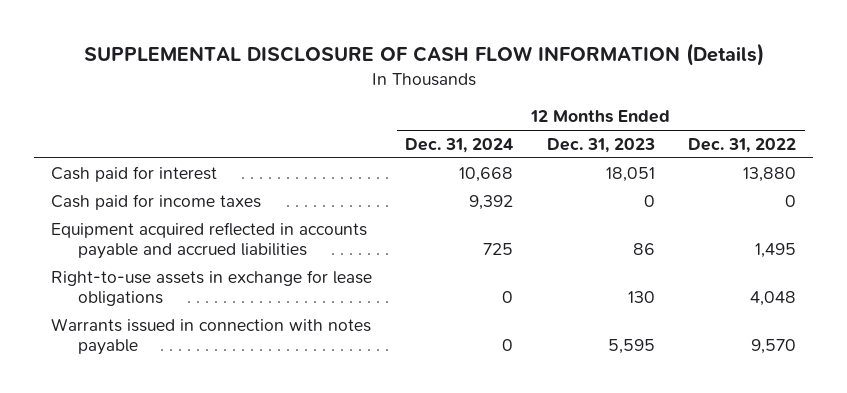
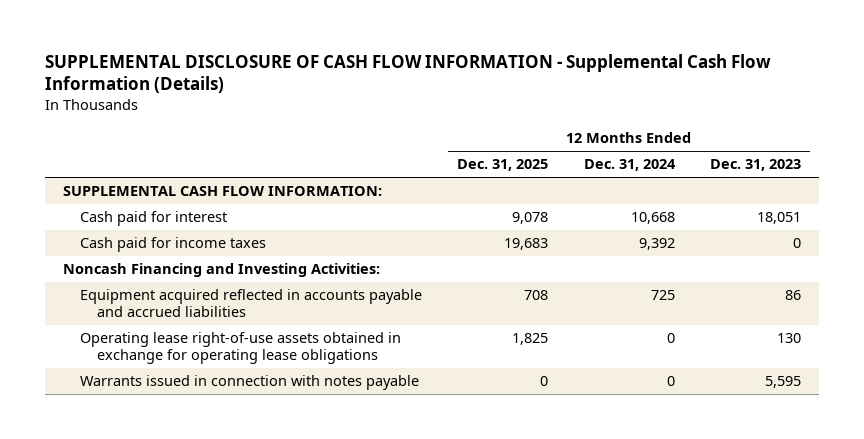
- SUPPLEMENTAL DISCLOSURE OF CASH FLOW INFORMATION (Details)
+ SUPPLEMENTAL DISCLOSURE OF CASH FLOW INFORMATION - Supplemental Cash Flow Information (Details)
- | 12 Months Ended Dec. 31, 2024 | 12 Months Ended Dec. 31, 2023 | 12 Months Ended Dec. 31, 2022
+ | 12 Months Ended Dec. 31, 2025 | 12 Months Ended Dec. 31, 2024 | 12 Months Ended Dec. 31, 2023
+ SUPPLEMENTAL CASH FLOW INFORMATION:
+ Noncash Financing and Investing Activities:
- Right-to-use assets in exchange for lease obligations | 0 | 130 | 4,048
+ Operating lease right-of-use assets obtained in exchange for operating lease obligations | 1,825 | 0 | 130

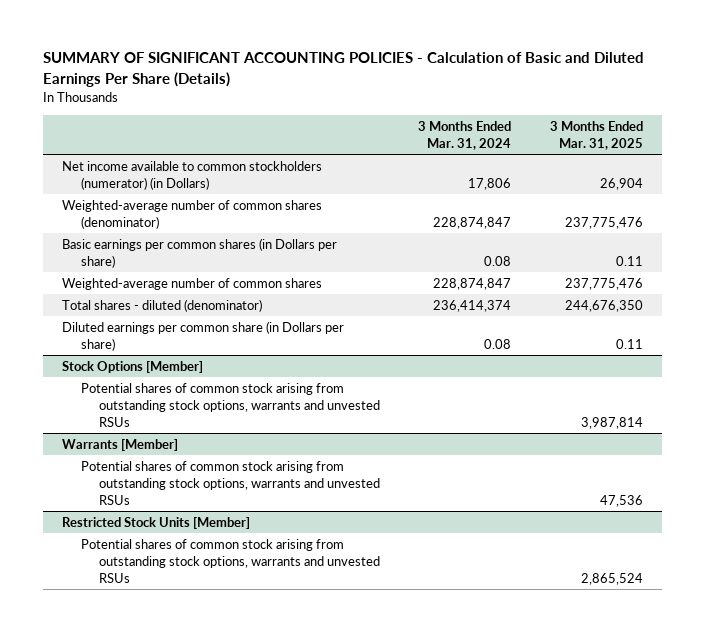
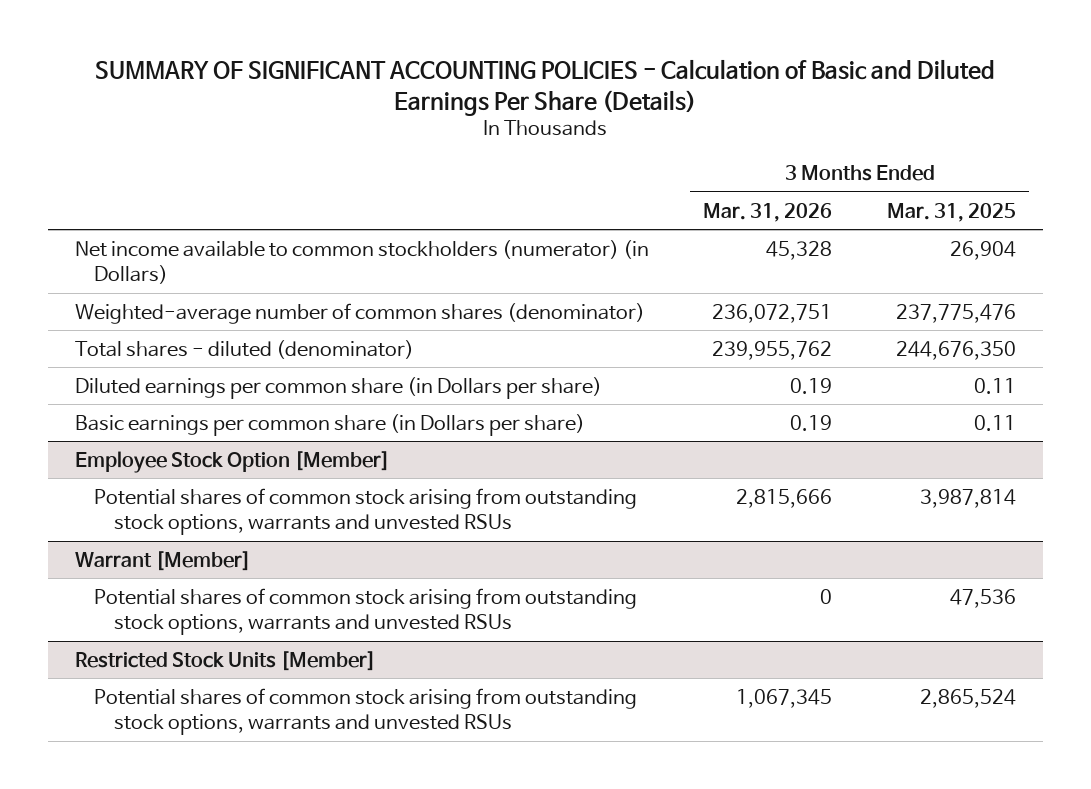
- | 3 Months Ended Mar. 31, 2024 | 3 Months Ended Mar. 31, 2025
+ | 3 Months Ended Mar. 31, 2026 | 3 Months Ended Mar. 31, 2025
- Basic earnings per common shares (in Dollars per share) | 0.08 | 0.11
- Weighted-average number of common shares | 228,874,847 | 237,775,476
- Stock Options [Member]
+ Basic earnings per common share (in Dollars per share) | 0.19 | 0.11
+ Employee Stock Option [Member]
- Warrants [Member]
+ Warrant [Member]

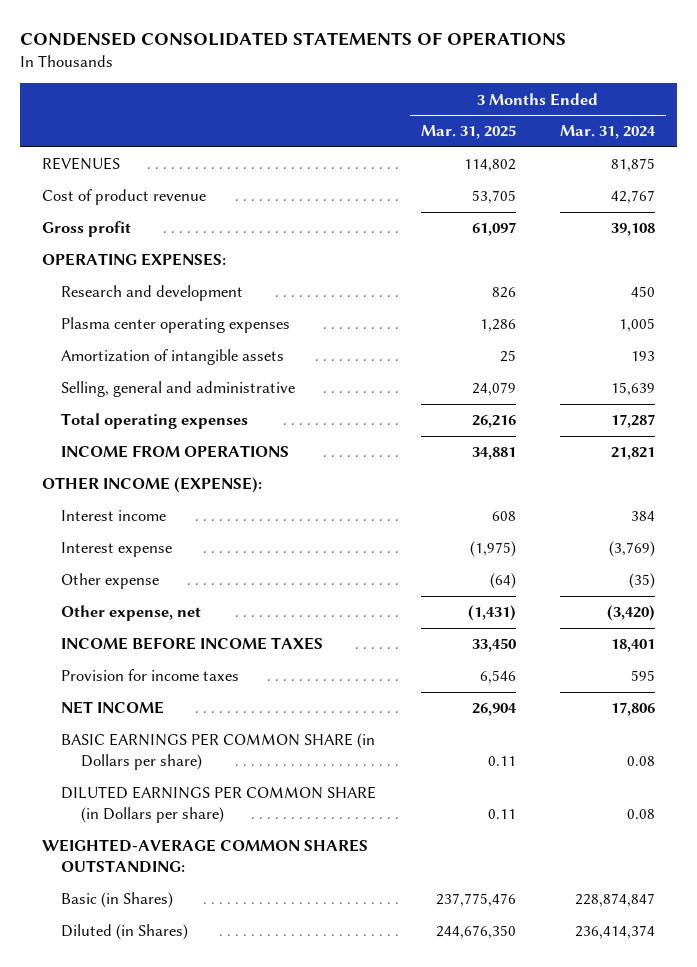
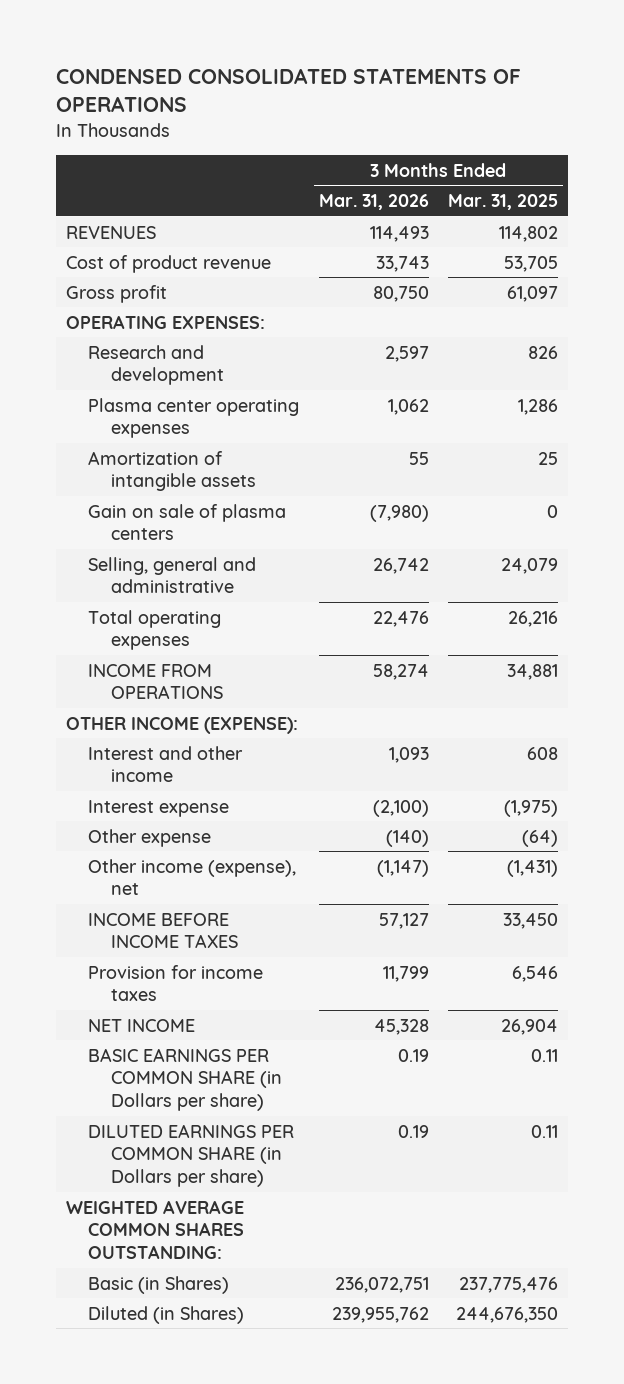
- | 3 Months Ended Mar. 31, 2025 | 3 Months Ended Mar. 31, 2024
+ | 3 Months Ended Mar. 31, 2026 | 3 Months Ended Mar. 31, 2025
+ Gain on sale of plasma centers | (7,980) | 0
- Interest income | 608 | 384
+ Interest and other income | 1,093 | 608
- Other expense, net | (1,431) | (3,420)
+ Other income (expense), net | (1,147) | (1,431)
- WEIGHTED-AVERAGE COMMON SHARES OUTSTANDING:
+ WEIGHTED AVERAGE COMMON SHARES OUTSTANDING:

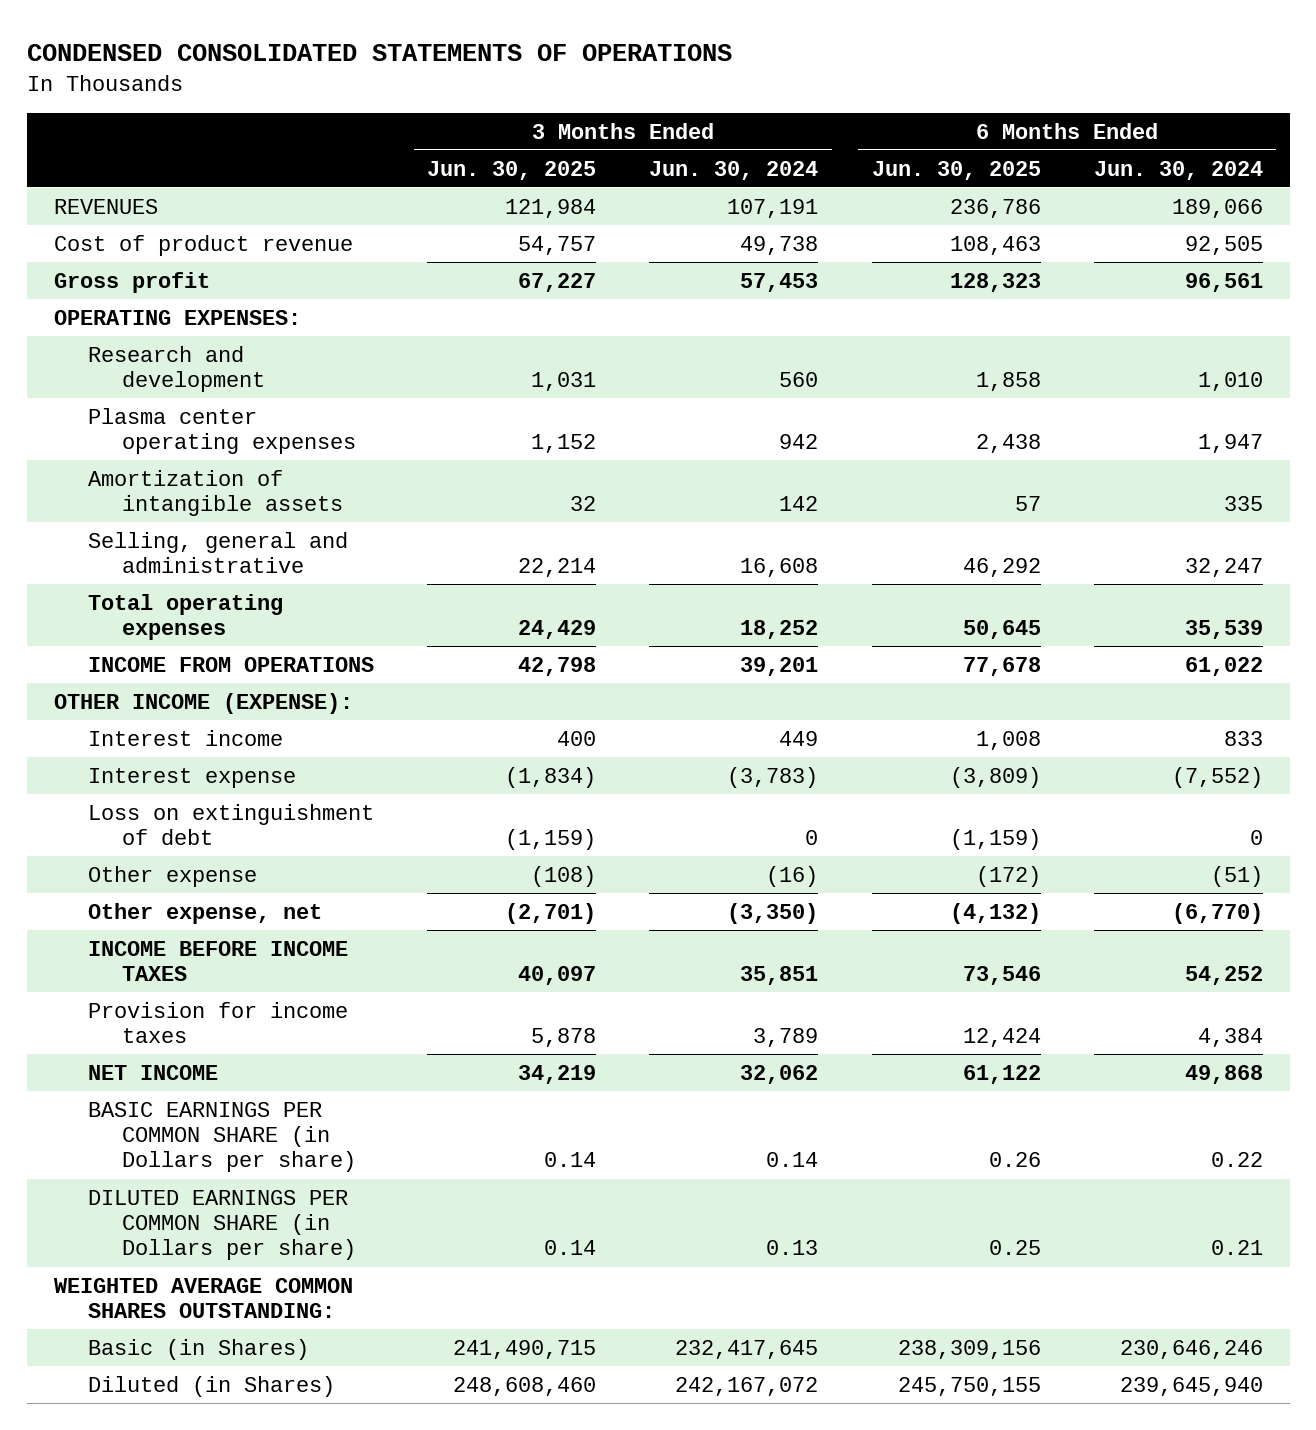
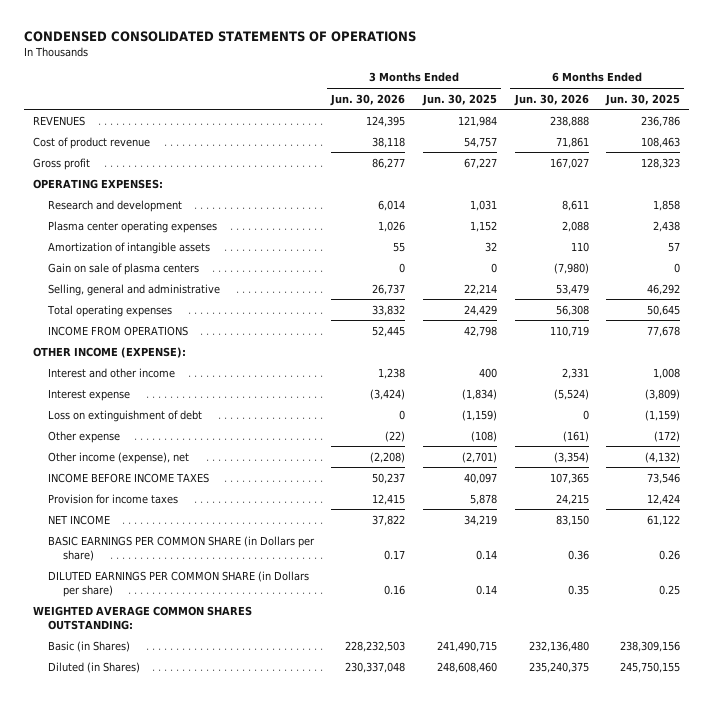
- | 3 Months Ended Jun. 30, 2025 | 3 Months Ended Jun. 30, 2024 | 6 Months Ended Jun. 30, 2025 | 6 Months Ended Jun. 30, 2024
+ | 3 Months Ended Jun. 30, 2026 | 3 Months Ended Jun. 30, 2025 | 6 Months Ended Jun. 30, 2026 | 6 Months Ended Jun. 30, 2025
+ Gain on sale of plasma centers | 0 | 0 | (7,980) | 0
- Interest income | 400 | 449 | 1,008 | 833
+ Interest and other income | 1,238 | 400 | 2,331 | 1,008
- Other expense, net | (2,701) | (3,350) | (4,132) | (6,770)
+ Other income (expense), net | (2,208) | (2,701) | (3,354) | (4,132)

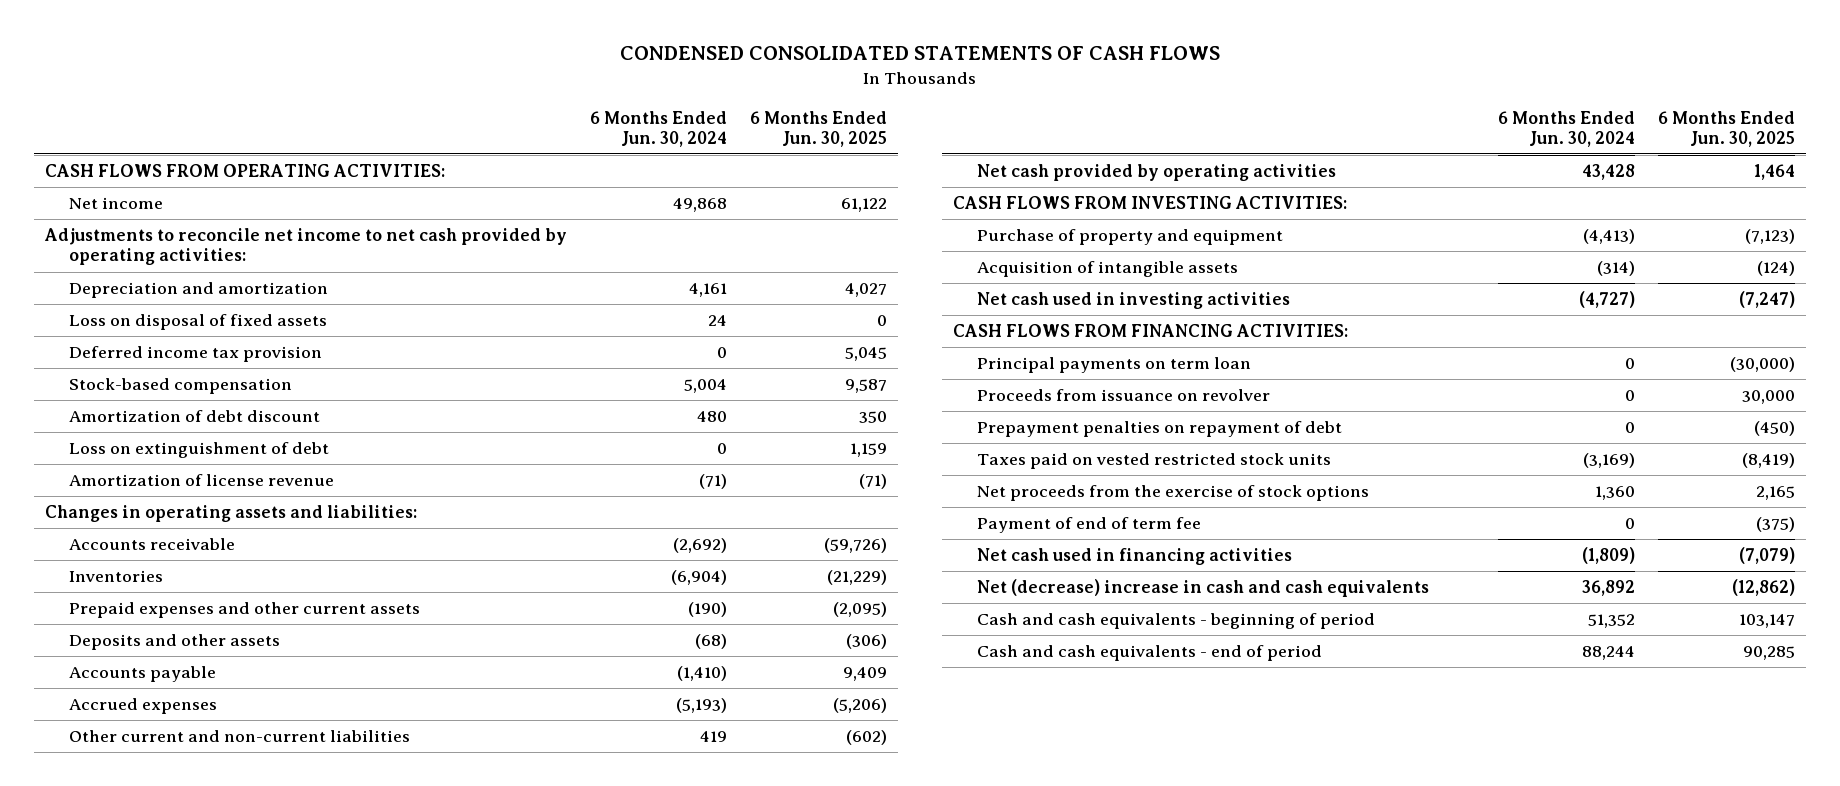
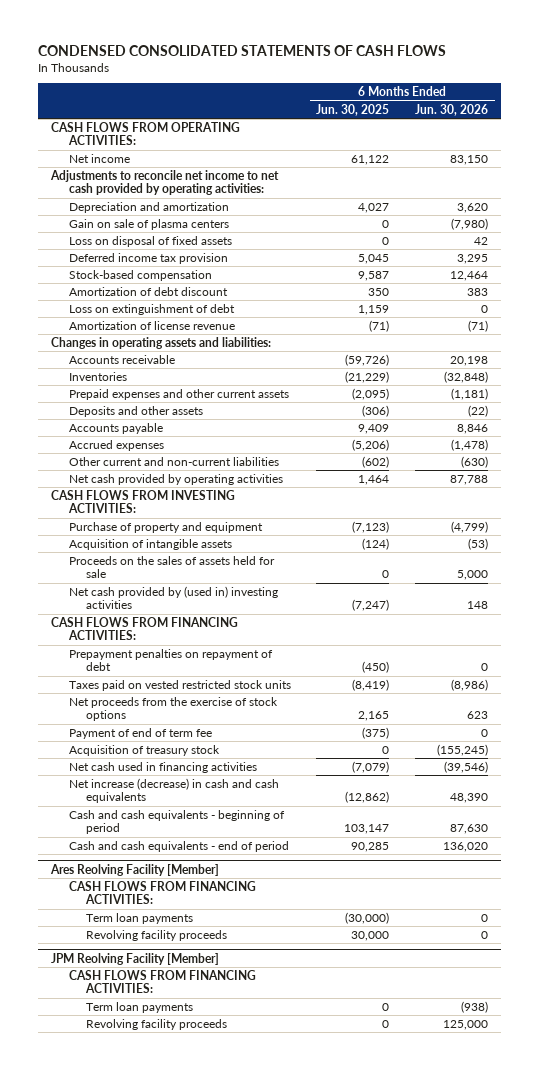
- | 6 Months Ended Jun. 30, 2024 | 6 Months Ended Jun. 30, 2025
+ | 6 Months Ended Jun. 30, 2025 | 6 Months Ended Jun. 30, 2026
+ Gain on sale of plasma centers | 0 | (7,980)
- Net cash used in investing activities | (4,727) | (7,247)
+ Proceeds on the sales of assets held for sale | 0 | 5,000
+ Net cash provided by (used in) investing activities | (7,247) | 148
- Principal payments on term loan | 0 | (30,000)
- Proceeds from issuance on revolver | 0 | 30,000
+ Acquisition of treasury stock | 0 | (155,245)
- Net (decrease) increase in cash and cash equivalents | 36,892 | (12,862)
+ Net increase (decrease) in cash and cash equivalents | (12,862) | 48,390
+ Ares Reolving Facility [Member]
+ CASH FLOWS FROM FINANCING ACTIVITIES:
+ Term loan payments | (30,000) | 0
+ Revolving facility proceeds | 30,000 | 0
+ JPM Reolving Facility [Member]
+ CASH FLOWS FROM FINANCING ACTIVITIES:
+ Term loan payments | 0 | (938)
+ Revolving facility proceeds | 0 | 125,000

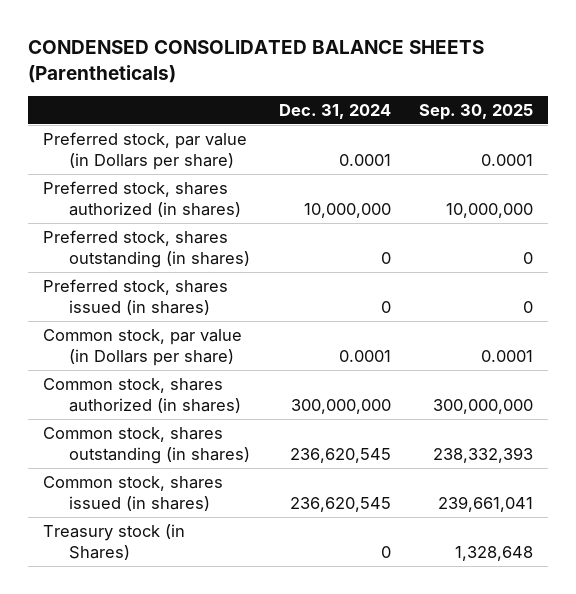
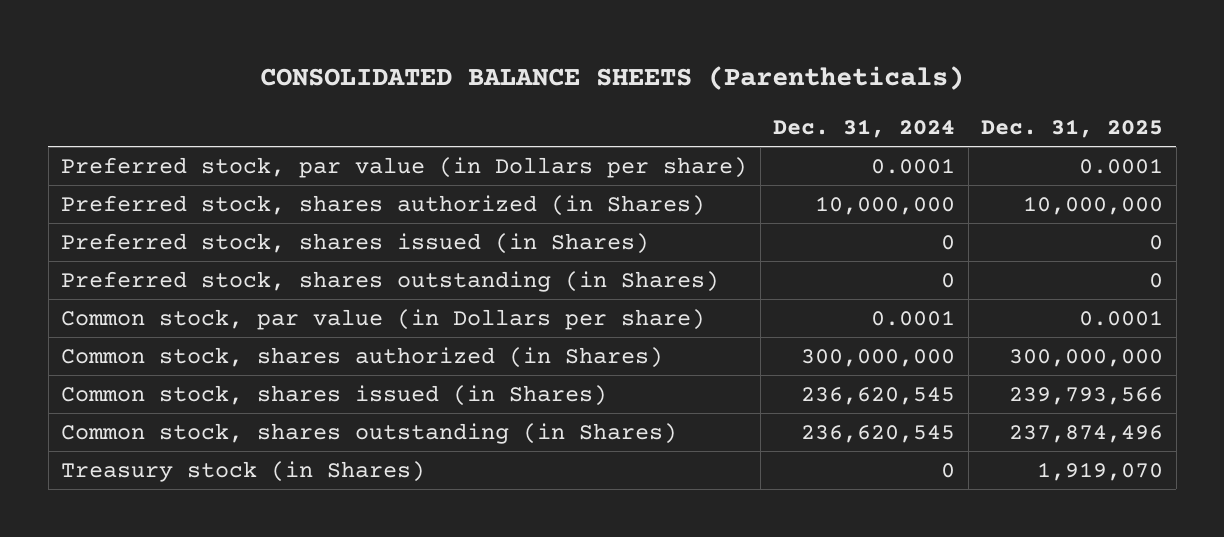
- CONDENSED CONSOLIDATED BALANCE SHEETS (Parentheticals)
+ CONSOLIDATED BALANCE SHEETS (Parentheticals)
- | Dec. 31, 2024 | Sep. 30, 2025
+ | Dec. 31, 2024 | Dec. 31, 2025
- Preferred stock, shares authorized (in shares) | 10,000,000 | 10,000,000
- Preferred stock, shares outstanding (in shares) | 0 | 0
- Preferred stock, shares issued (in shares) | 0 | 0
+ Preferred stock, shares authorized (in Shares) | 10,000,000 | 10,000,000
+ Preferred stock, shares issued (in Shares) | 0 | 0
+ Preferred stock, shares outstanding (in Shares) | 0 | 0
- Common stock, shares authorized (in shares) | 300,000,000 | 300,000,000
- Common stock, shares outstanding (in shares) | 236,620,545 | 238,332,393
- Common stock, shares issued (in shares) | 236,620,545 | 239,661,041
+ Common stock, shares authorized (in Shares) | 300,000,000 | 300,000,000
+ Common stock, shares issued (in Shares) | 236,620,545 | 239,793,566
+ Common stock, shares outstanding (in Shares) | 236,620,545 | 237,874,496

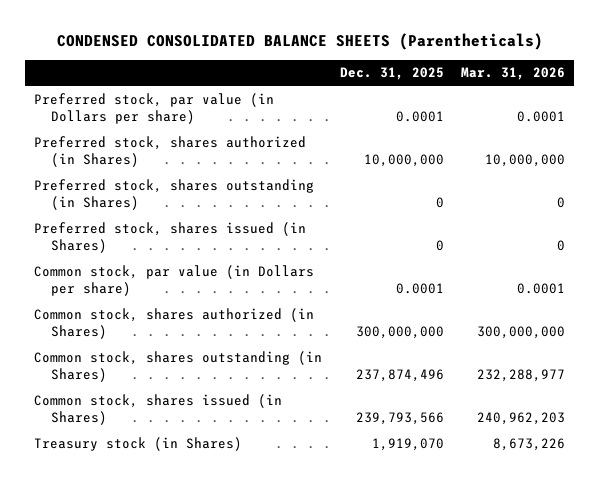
- CONSOLIDATED BALANCE SHEETS (Parentheticals)
+ CONDENSED CONSOLIDATED BALANCE SHEETS (Parentheticals)
- | Dec. 31, 2024 | Dec. 31, 2025
+ | Dec. 31, 2025 | Mar. 31, 2026
moved down: Preferred stock, shares issued (in Shares) | 0 | 0
moved down: Common stock, shares issued (in Shares) | 239,793,566 | 240,962,203

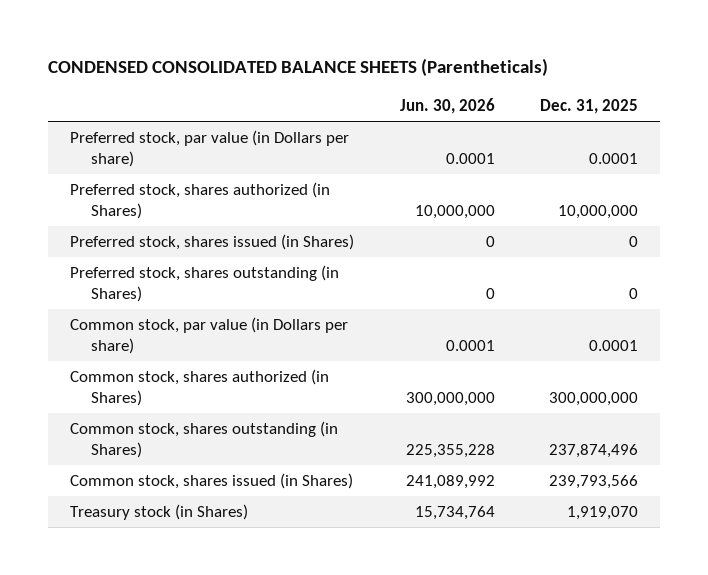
- | Dec. 31, 2025 | Mar. 31, 2026
+ | Jun. 30, 2026 | Dec. 31, 2025
moved down: Preferred stock, shares outstanding (in Shares) | 0 | 0

